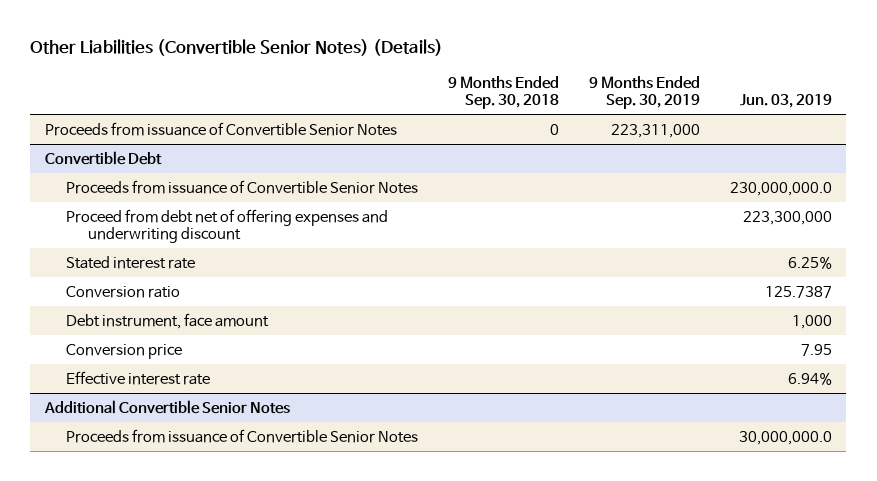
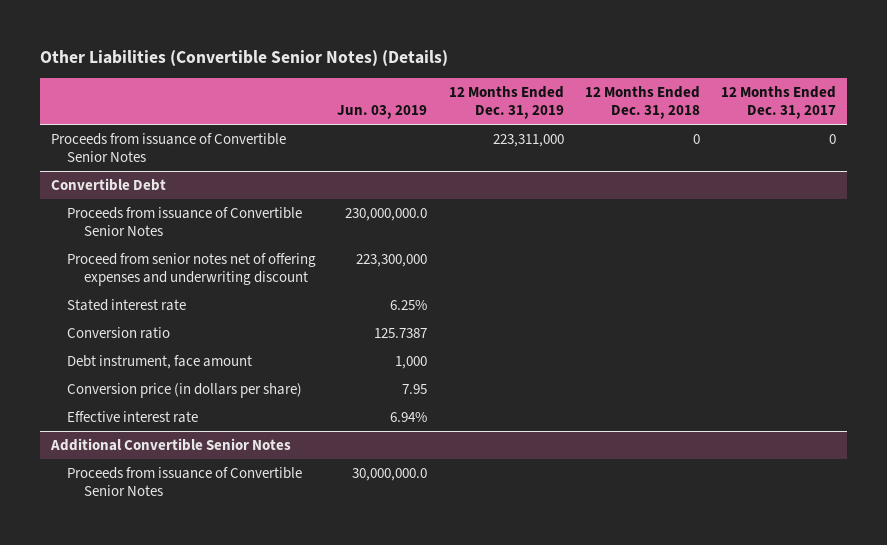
- | 9 Months Ended Sep. 30, 2018 | 9 Months Ended Sep. 30, 2019 | Jun. 03, 2019
+ | Jun. 03, 2019 | 12 Months Ended Dec. 31, 2019 | 12 Months Ended Dec. 31, 2018 | 12 Months Ended Dec. 31, 2017
@ Convertible Debt
- Proceed from debt net of offering expenses and underwriting discount | | | 223,300,000
+ Proceed from senior notes net of offering expenses and underwriting discount | 223,300,000 | | |
- Conversion price | | | 7.95
+ Conversion price (in dollars per share) | 7.95 | | |

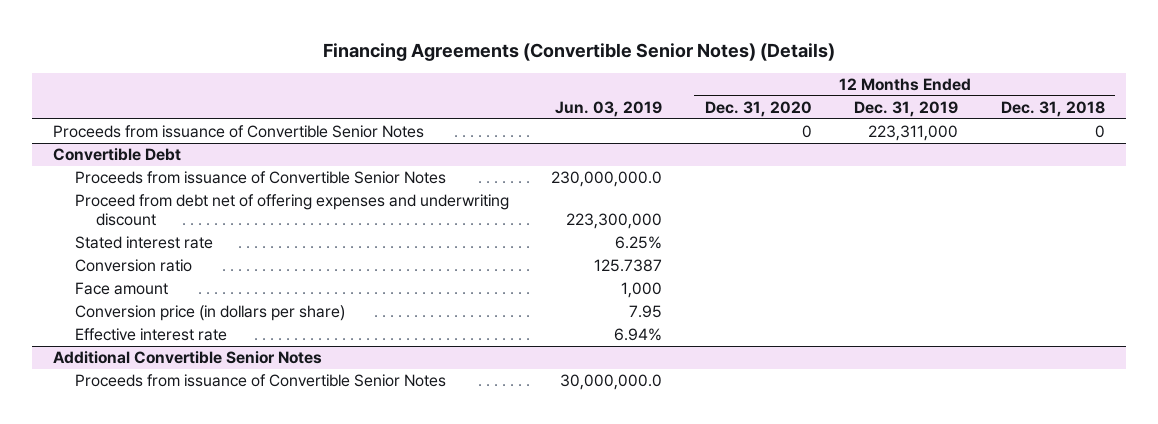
- Other Liabilities (Convertible Senior Notes) (Details)
+ Financing Agreements (Convertible Senior Notes) (Details)
- | Jun. 03, 2019 | 12 Months Ended Dec. 31, 2019 | 12 Months Ended Dec. 31, 2018 | 12 Months Ended Dec. 31, 2017
+ | Jun. 03, 2019 | 12 Months Ended Dec. 31, 2020 | 12 Months Ended Dec. 31, 2019 | 12 Months Ended Dec. 31, 2018
@ Convertible Debt
- Proceed from senior notes net of offering expenses and underwriting discount | 223,300,000 | | |
+ Proceed from debt net of offering expenses and underwriting discount | 223,300,000 | | |
- Debt instrument, face amount | 1,000 | | |
+ Face amount | 1,000 | | |

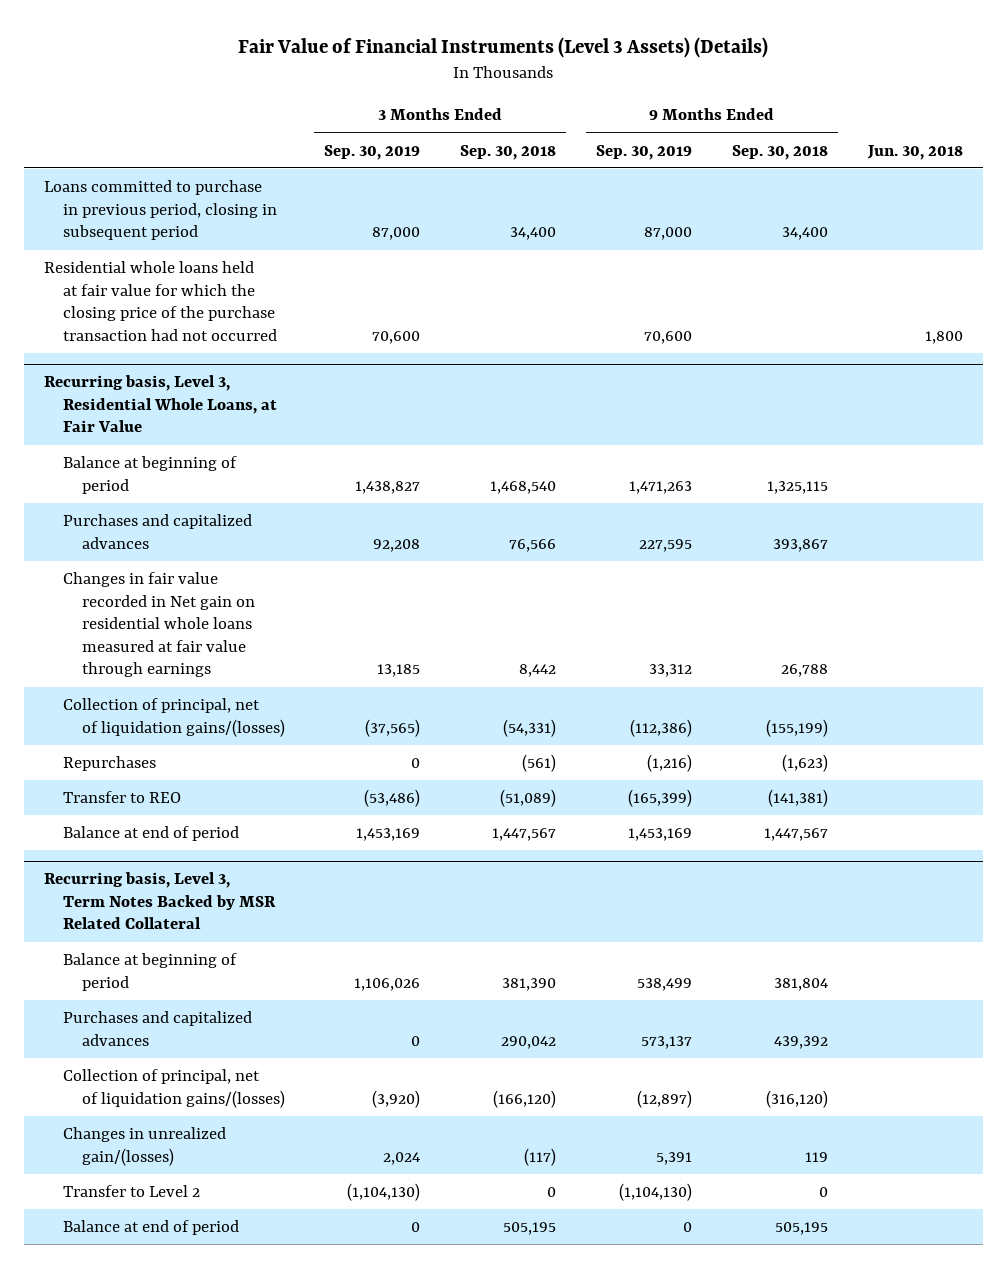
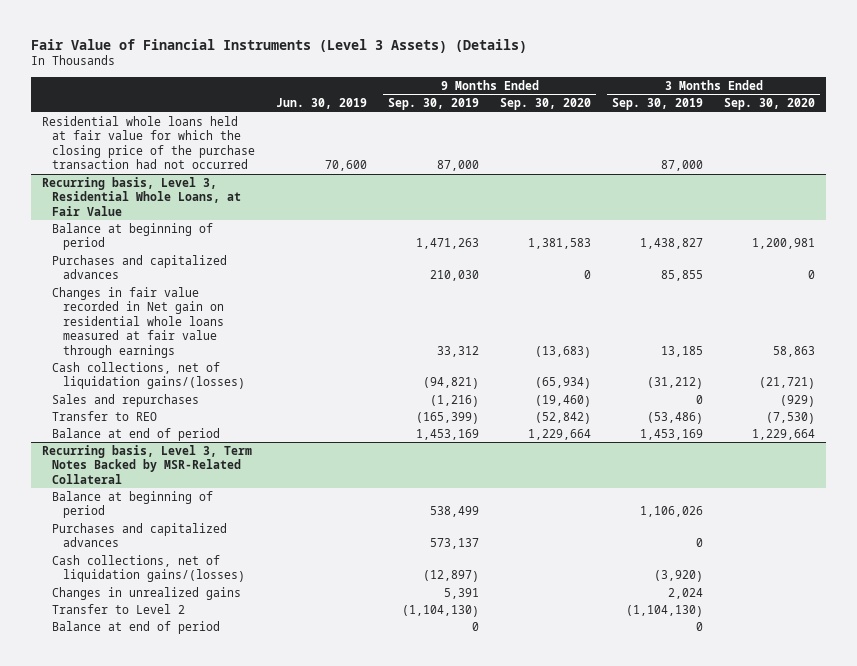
- | 3 Months Ended Sep. 30, 2019 | 3 Months Ended Sep. 30, 2018 | 9 Months Ended Sep. 30, 2019 | 9 Months Ended Sep. 30, 2018 | Jun. 30, 2018
+ | Jun. 30, 2019 | 9 Months Ended Sep. 30, 2019 | 9 Months Ended Sep. 30, 2020 | 3 Months Ended Sep. 30, 2019 | 3 Months Ended Sep. 30, 2020
- Loans committed to purchase in previous period, closing in subsequent period | 87,000 | 34,400 | 87,000 | 34,400 |
- Residential whole loans held at fair value for which the closing price of the purchase transaction had not occurred | 70,600 | | 70,600 | | 1,800
+ Residential whole loans held at fair value for which the closing price of the purchase transaction had not occurred | 70,600 | 87,000 | | 87,000 |
@ Recurring basis, Level 3, Residential Whole Loans, at Fair Value
- Purchases and capitalized advances | 92,208 | 76,566 | 227,595 | 393,867 |
+ Purchases and capitalized advances | | 210,030 | 0 | 85,855 | 0
- Collection of principal, net of liquidation gains/(losses) | (37,565) | (54,331) | (112,386) | (155,199) |
- Repurchases | 0 | (561) | (1,216) | (1,623) |
+ Cash collections, net of liquidation gains/(losses) | | (94,821) | (65,934) | (31,212) | (21,721)
+ Sales and repurchases | | (1,216) | (19,460) | 0 | (929)
- Recurring basis, Level 3, Term Notes Backed by MSR Related Collateral
+ Recurring basis, Level 3, Term Notes Backed by MSR-Related Collateral
- Collection of principal, net of liquidation gains/(losses) | (3,920) | (166,120) | (12,897) | (316,120) |
- Changes in unrealized gain/(losses) | 2,024 | (117) | 5,391 | 119 |
+ Cash collections, net of liquidation gains/(losses) | | (12,897) | | (3,920) |
+ Changes in unrealized gains | | 5,391 | | 2,024 |

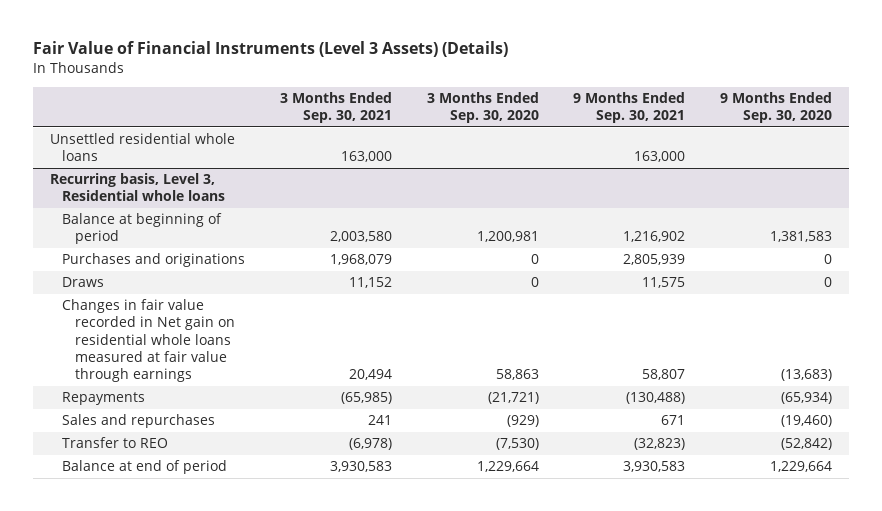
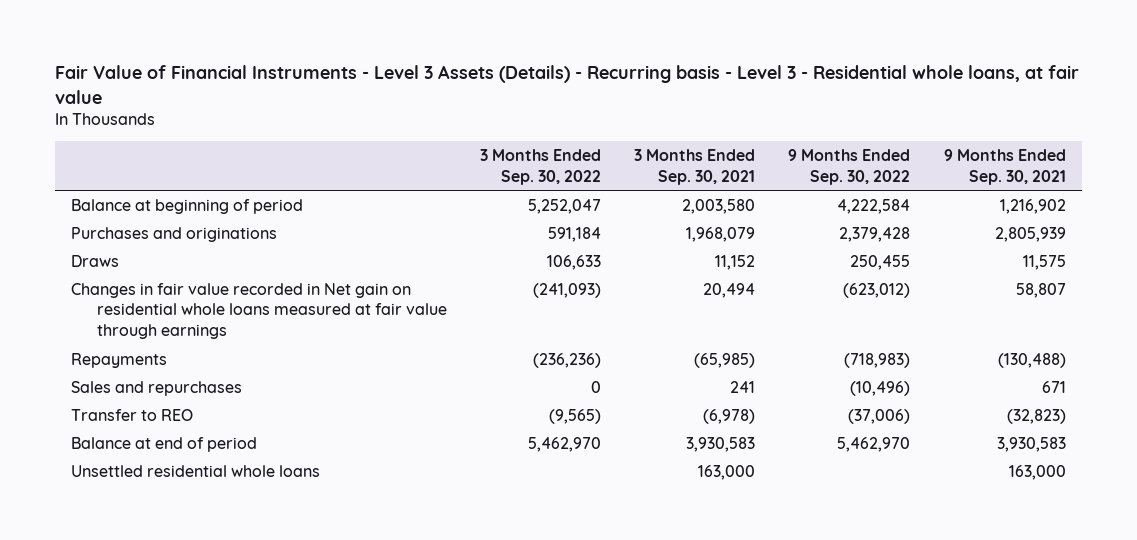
- Fair Value of Financial Instruments (Level 3 Assets) (Details)
+ Fair Value of Financial Instruments - Level 3 Assets (Details) - Recurring basis - Level 3 - Residential whole loans, at fair value
- | 3 Months Ended Sep. 30, 2021 | 3 Months Ended Sep. 30, 2020 | 9 Months Ended Sep. 30, 2021 | 9 Months Ended Sep. 30, 2020
+ | 3 Months Ended Sep. 30, 2022 | 3 Months Ended Sep. 30, 2021 | 9 Months Ended Sep. 30, 2022 | 9 Months Ended Sep. 30, 2021
- Recurring basis, Level 3, Residential whole loans
moved down: Unsettled residential whole loans | | 163,000 | | 163,000

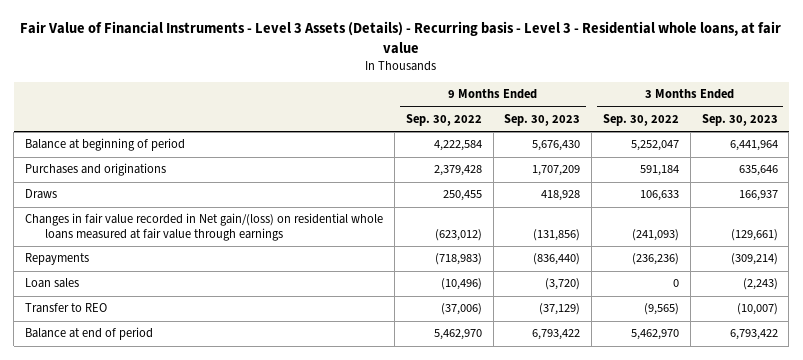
- | 3 Months Ended Sep. 30, 2022 | 3 Months Ended Sep. 30, 2021 | 9 Months Ended Sep. 30, 2022 | 9 Months Ended Sep. 30, 2021
+ | 9 Months Ended Sep. 30, 2022 | 9 Months Ended Sep. 30, 2023 | 3 Months Ended Sep. 30, 2022 | 3 Months Ended Sep. 30, 2023
- Changes in fair value recorded in Net gain on residential whole loans measured at fair value through earnings | (241,093) | 20,494 | (623,012) | 58,807
+ Changes in fair value recorded in Net gain/(loss) on residential whole loans measured at fair value through earnings | (623,012) | (131,856) | (241,093) | (129,661)
- Sales and repurchases | 0 | 241 | (10,496) | 671
+ Loan sales | (10,496) | (3,720) | 0 | (2,243)
- Unsettled residential whole loans | | 163,000 | | 163,000

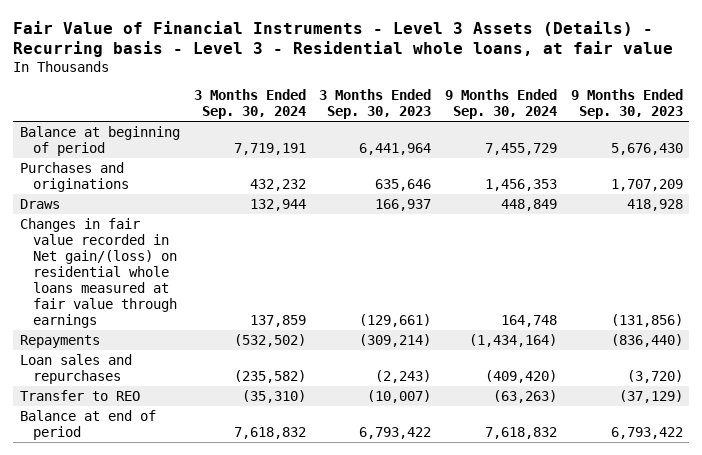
- | 9 Months Ended Sep. 30, 2022 | 9 Months Ended Sep. 30, 2023 | 3 Months Ended Sep. 30, 2022 | 3 Months Ended Sep. 30, 2023
+ | 3 Months Ended Sep. 30, 2024 | 3 Months Ended Sep. 30, 2023 | 9 Months Ended Sep. 30, 2024 | 9 Months Ended Sep. 30, 2023
- Loan sales | (10,496) | (3,720) | 0 | (2,243)
+ Loan sales and repurchases | (235,582) | (2,243) | (409,420) | (3,720)

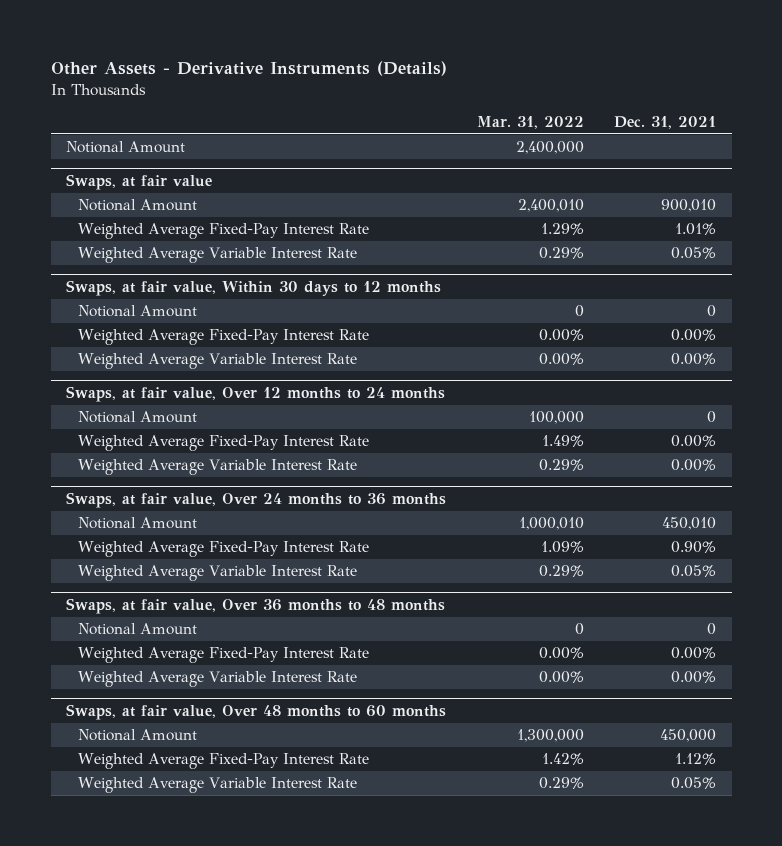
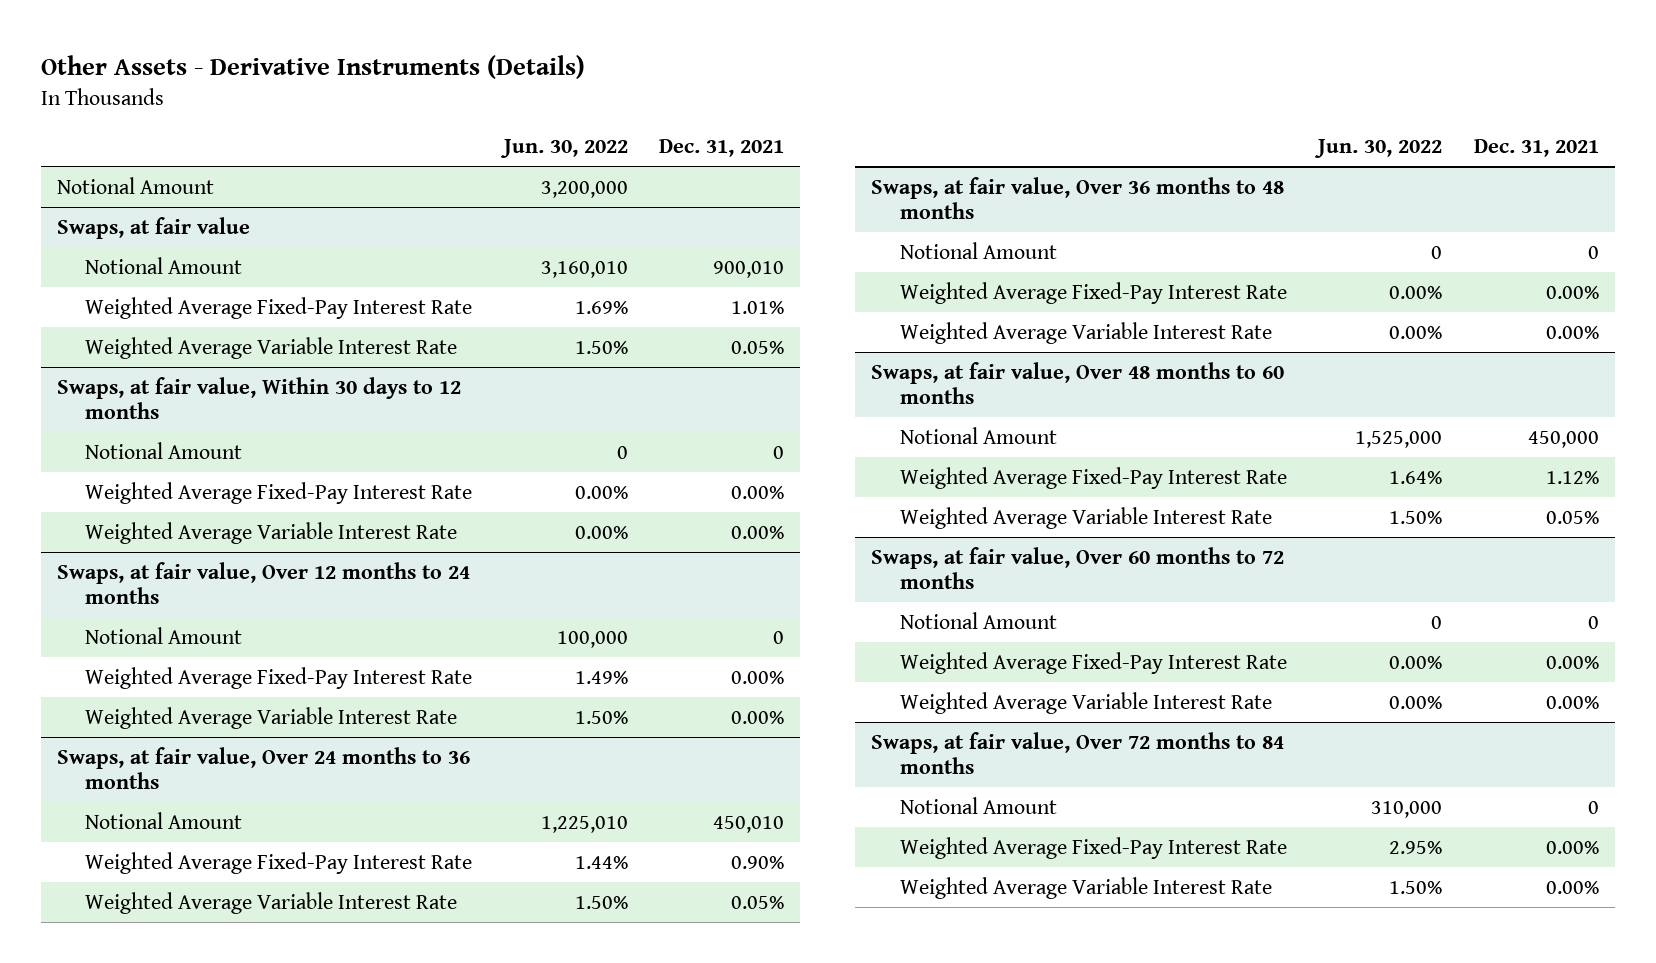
- | Mar. 31, 2022 | Dec. 31, 2021
+ | Jun. 30, 2022 | Dec. 31, 2021
+ Swaps, at fair value, Over 60 months to 72 months
+ Notional Amount | 0 | 0
+ Weighted Average Fixed-Pay Interest Rate | 0.00% | 0.00%
+ Weighted Average Variable Interest Rate | 0.00% | 0.00%
+ Swaps, at fair value, Over 72 months to 84 months
+ Notional Amount | 310,000 | 0
+ Weighted Average Fixed-Pay Interest Rate | 2.95% | 0.00%
+ Weighted Average Variable Interest Rate | 1.50% | 0.00%

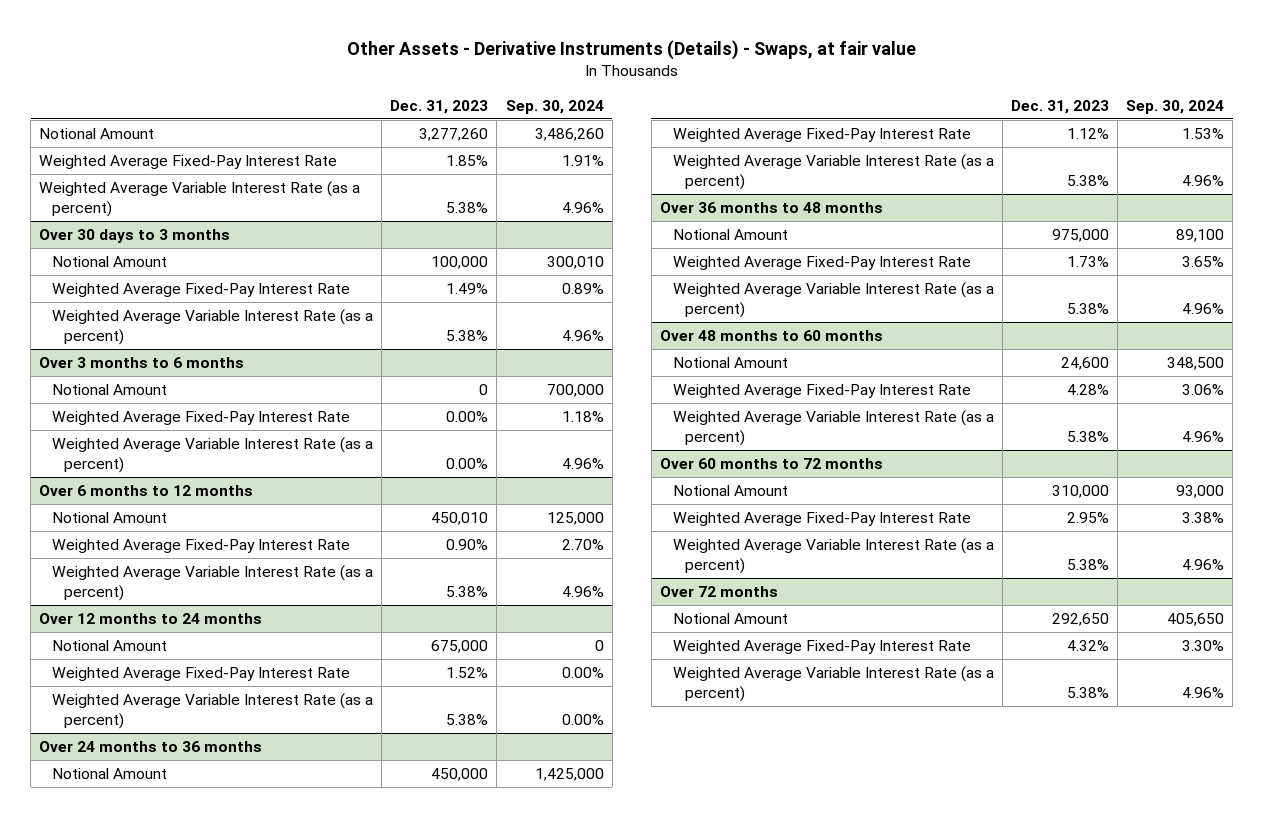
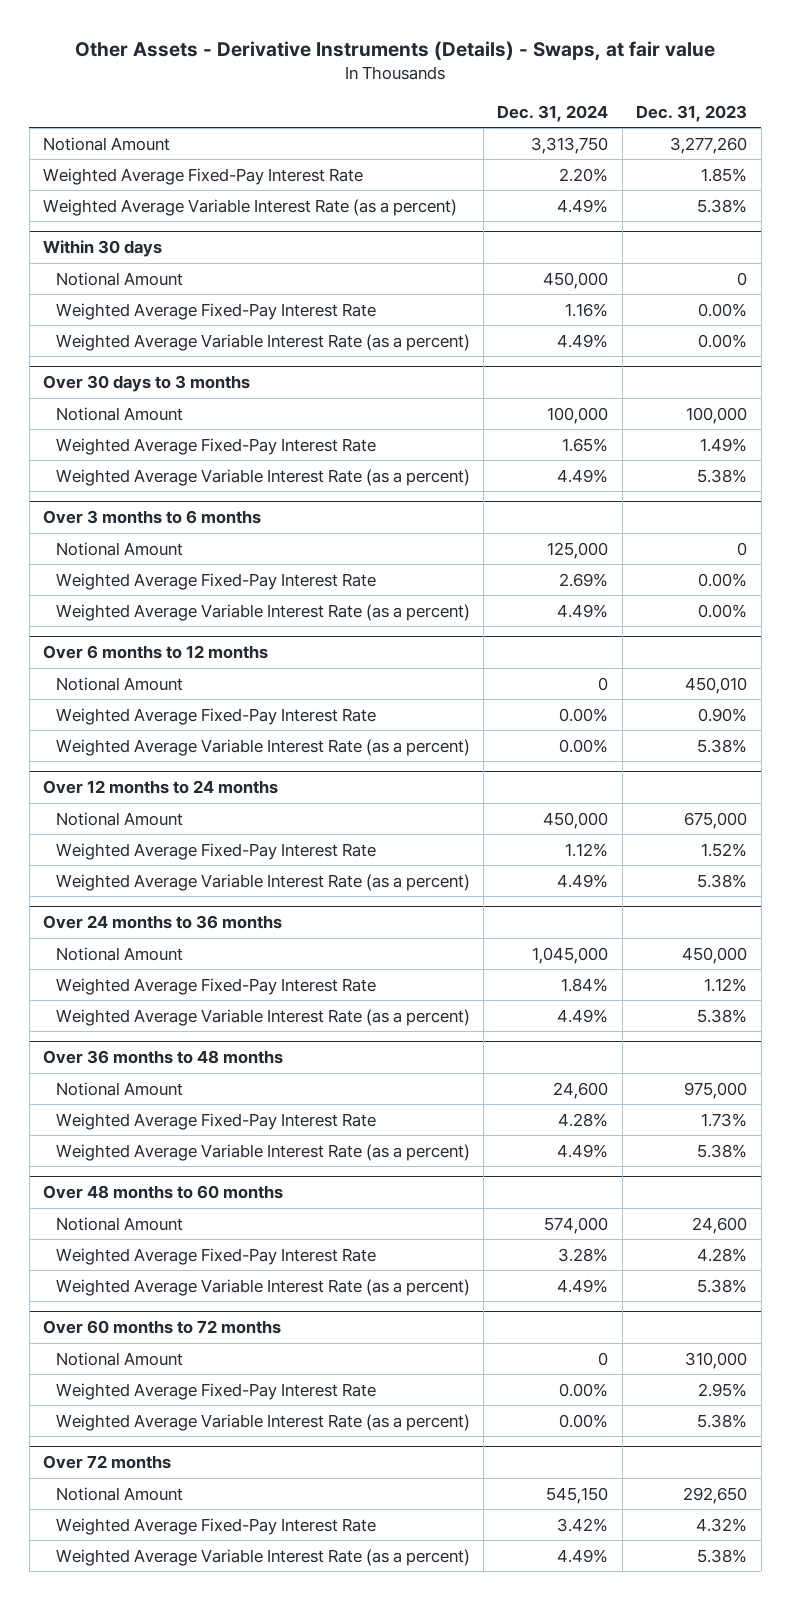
- | Dec. 31, 2023 | Sep. 30, 2024
+ | Dec. 31, 2024 | Dec. 31, 2023
+ Within 30 days
+ Notional Amount | 450,000 | 0
+ Weighted Average Fixed-Pay Interest Rate | 1.16% | 0.00%
+ Weighted Average Variable Interest Rate (as a percent) | 4.49% | 0.00%

